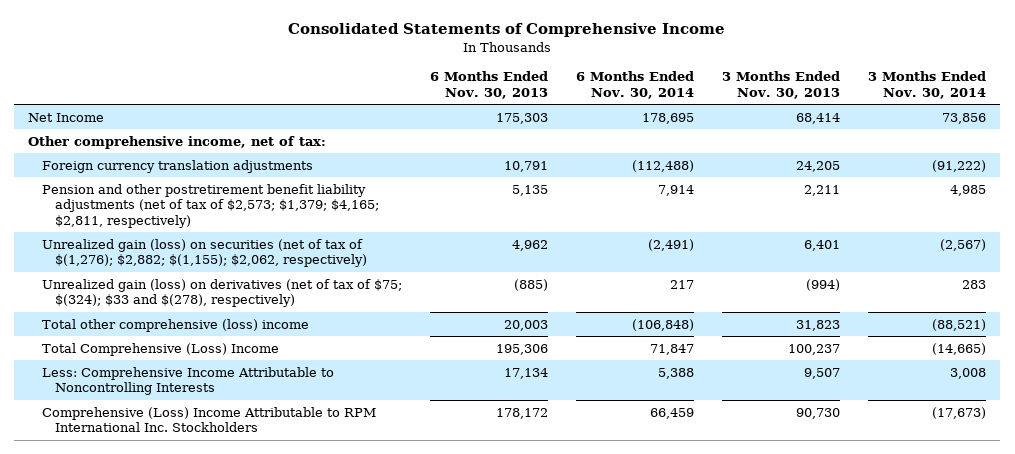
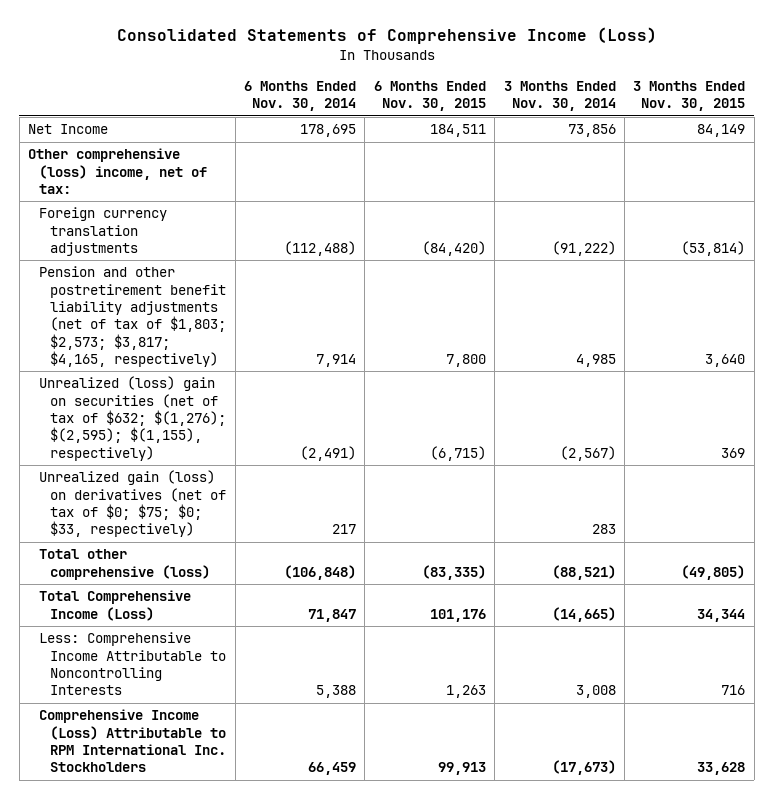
- Consolidated Statements of Comprehensive Income
+ Consolidated Statements of Comprehensive Income (Loss)
- | 6 Months Ended Nov. 30, 2013 | 6 Months Ended Nov. 30, 2014 | 3 Months Ended Nov. 30, 2013 | 3 Months Ended Nov. 30, 2014
+ | 6 Months Ended Nov. 30, 2014 | 6 Months Ended Nov. 30, 2015 | 3 Months Ended Nov. 30, 2014 | 3 Months Ended Nov. 30, 2015
- Other comprehensive income, net of tax:
+ Other comprehensive (loss) income, net of tax:
- Pension and other postretirement benefit liability adjustments (net of tax of $2,573; $1,379; $4,165; $2,811, respectively) | 5,135 | 7,914 | 2,211 | 4,985
- Unrealized gain (loss) on securities (net of tax of $(1,276); $2,882; $(1,155); $2,062, respectively) | 4,962 | (2,491) | 6,401 | (2,567)
- Unrealized gain (loss) on derivatives (net of tax of $75; $(324); $33 and $(278), respectively) | (885) | 217 | (994) | 283
- Total other comprehensive (loss) income | 20,003 | (106,848) | 31,823 | (88,521)
- Total Comprehensive (Loss) Income | 195,306 | 71,847 | 100,237 | (14,665)
+ Pension and other postretirement benefit liability adjustments (net of tax of $1,803; $2,573; $3,817; $4,165, respectively) | 7,914 | 7,800 | 4,985 | 3,640
+ Unrealized (loss) gain on securities (net of tax of $632; $(1,276); $(2,595); $(1,155), respectively) | (2,491) | (6,715) | (2,567) | 369
+ Unrealized gain (loss) on derivatives (net of tax of $0; $75; $0; $33, respectively) | 217 | | 283 |
+ Total other comprehensive (loss) | (106,848) | (83,335) | (88,521) | (49,805)
+ Total Comprehensive Income (Loss) | 71,847 | 101,176 | (14,665) | 34,344
- Comprehensive (Loss) Income Attributable to RPM International Inc. Stockholders | 178,172 | 66,459 | 90,730 | (17,673)
+ Comprehensive Income (Loss) Attributable to RPM International Inc. Stockholders | 66,459 | 99,913 | (17,673) | 33,628

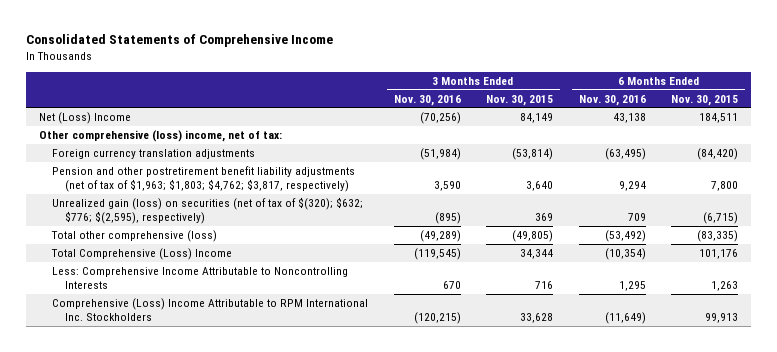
- Consolidated Statements of Comprehensive Income (Loss)
+ Consolidated Statements of Comprehensive Income
- | 6 Months Ended Nov. 30, 2014 | 6 Months Ended Nov. 30, 2015 | 3 Months Ended Nov. 30, 2014 | 3 Months Ended Nov. 30, 2015
+ | 3 Months Ended Nov. 30, 2016 | 3 Months Ended Nov. 30, 2015 | 6 Months Ended Nov. 30, 2016 | 6 Months Ended Nov. 30, 2015
- Net Income | 178,695 | 184,511 | 73,856 | 84,149
+ Net (Loss) Income | (70,256) | 84,149 | 43,138 | 184,511
- Pension and other postretirement benefit liability adjustments (net of tax of $1,803; $2,573; $3,817; $4,165, respectively) | 7,914 | 7,800 | 4,985 | 3,640
- Unrealized (loss) gain on securities (net of tax of $632; $(1,276); $(2,595); $(1,155), respectively) | (2,491) | (6,715) | (2,567) | 369
- Unrealized gain (loss) on derivatives (net of tax of $0; $75; $0; $33, respectively) | 217 | | 283 |
+ Pension and other postretirement benefit liability adjustments (net of tax of $1,963; $1,803; $4,762; $3,817, respectively) | 3,590 | 3,640 | 9,294 | 7,800
+ Unrealized gain (loss) on securities (net of tax of $(320); $632; $776; $(2,595), respectively) | (895) | 369 | 709 | (6,715)
- Total Comprehensive Income (Loss) | 71,847 | 101,176 | (14,665) | 34,344
+ Total Comprehensive (Loss) Income | (119,545) | 34,344 | (10,354) | 101,176
- Comprehensive Income (Loss) Attributable to RPM International Inc. Stockholders | 66,459 | 99,913 | (17,673) | 33,628
+ Comprehensive (Loss) Income Attributable to RPM International Inc. Stockholders | (120,215) | 33,628 | (11,649) | 99,913

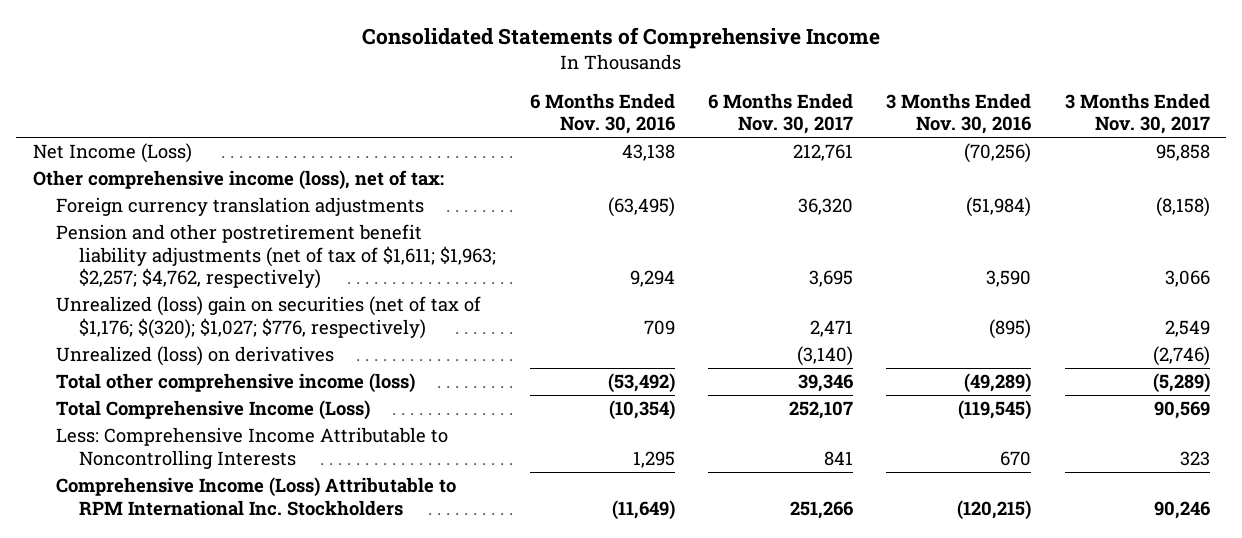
- | 3 Months Ended Nov. 30, 2016 | 3 Months Ended Nov. 30, 2015 | 6 Months Ended Nov. 30, 2016 | 6 Months Ended Nov. 30, 2015
+ | 6 Months Ended Nov. 30, 2016 | 6 Months Ended Nov. 30, 2017 | 3 Months Ended Nov. 30, 2016 | 3 Months Ended Nov. 30, 2017
- Net (Loss) Income | (70,256) | 84,149 | 43,138 | 184,511
- Other comprehensive (loss) income, net of tax:
+ Net Income (Loss) | 43,138 | 212,761 | (70,256) | 95,858
+ Other comprehensive income (loss), net of tax:
- Pension and other postretirement benefit liability adjustments (net of tax of $1,963; $1,803; $4,762; $3,817, respectively) | 3,590 | 3,640 | 9,294 | 7,800
- Unrealized gain (loss) on securities (net of tax of $(320); $632; $776; $(2,595), respectively) | (895) | 369 | 709 | (6,715)
- Total other comprehensive (loss) | (49,289) | (49,805) | (53,492) | (83,335)
- Total Comprehensive (Loss) Income | (119,545) | 34,344 | (10,354) | 101,176
+ Pension and other postretirement benefit liability adjustments (net of tax of $1,611; $1,963; $2,257; $4,762, respectively) | 9,294 | 3,695 | 3,590 | 3,066
+ Unrealized (loss) gain on securities (net of tax of $1,176; $(320); $1,027; $776, respectively) | 709 | 2,471 | (895) | 2,549
+ Unrealized (loss) on derivatives | | (3,140) | | (2,746)
+ Total other comprehensive income (loss) | (53,492) | 39,346 | (49,289) | (5,289)
+ Total Comprehensive Income (Loss) | (10,354) | 252,107 | (119,545) | 90,569
- Comprehensive (Loss) Income Attributable to RPM International Inc. Stockholders | (120,215) | 33,628 | (11,649) | 99,913
+ Comprehensive Income (Loss) Attributable to RPM International Inc. Stockholders | (11,649) | 251,266 | (120,215) | 90,246

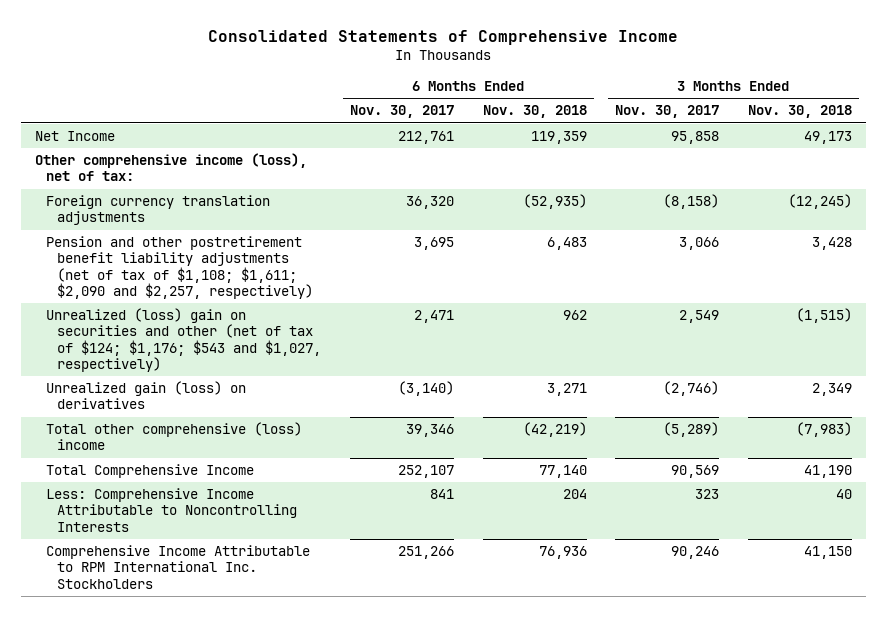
- | 6 Months Ended Nov. 30, 2016 | 6 Months Ended Nov. 30, 2017 | 3 Months Ended Nov. 30, 2016 | 3 Months Ended Nov. 30, 2017
+ | 6 Months Ended Nov. 30, 2017 | 6 Months Ended Nov. 30, 2018 | 3 Months Ended Nov. 30, 2017 | 3 Months Ended Nov. 30, 2018
- Net Income (Loss) | 43,138 | 212,761 | (70,256) | 95,858
+ Net Income | 212,761 | 119,359 | 95,858 | 49,173
- Pension and other postretirement benefit liability adjustments (net of tax of $1,611; $1,963; $2,257; $4,762, respectively) | 9,294 | 3,695 | 3,590 | 3,066
- Unrealized (loss) gain on securities (net of tax of $1,176; $(320); $1,027; $776, respectively) | 709 | 2,471 | (895) | 2,549
- Unrealized (loss) on derivatives | | (3,140) | | (2,746)
- Total other comprehensive income (loss) | (53,492) | 39,346 | (49,289) | (5,289)
- Total Comprehensive Income (Loss) | (10,354) | 252,107 | (119,545) | 90,569
+ Pension and other postretirement benefit liability adjustments (net of tax of $1,108; $1,611; $2,090 and $2,257, respectively) | 3,695 | 6,483 | 3,066 | 3,428
+ Unrealized (loss) gain on securities and other (net of tax of $124; $1,176; $543 and $1,027, respectively) | 2,471 | 962 | 2,549 | (1,515)
+ Unrealized gain (loss) on derivatives | (3,140) | 3,271 | (2,746) | 2,349
+ Total other comprehensive (loss) income | 39,346 | (42,219) | (5,289) | (7,983)
+ Total Comprehensive Income | 252,107 | 77,140 | 90,569 | 41,190
- Comprehensive Income (Loss) Attributable to RPM International Inc. Stockholders | (11,649) | 251,266 | (120,215) | 90,246
+ Comprehensive Income Attributable to RPM International Inc. Stockholders | 251,266 | 76,936 | 90,246 | 41,150

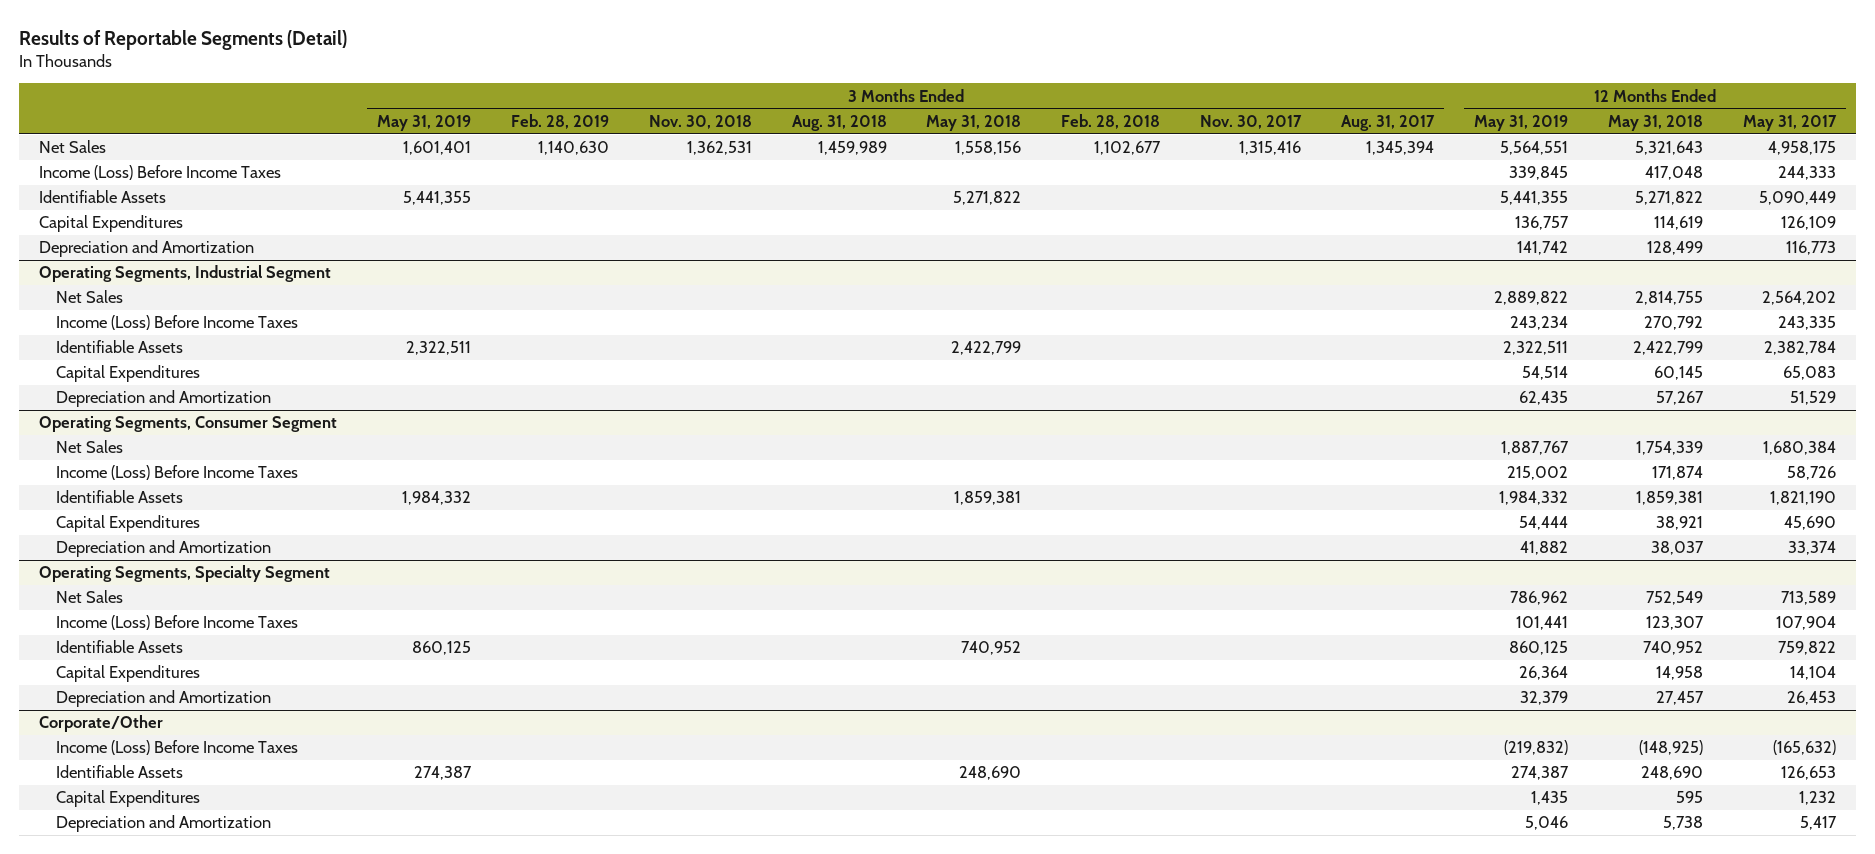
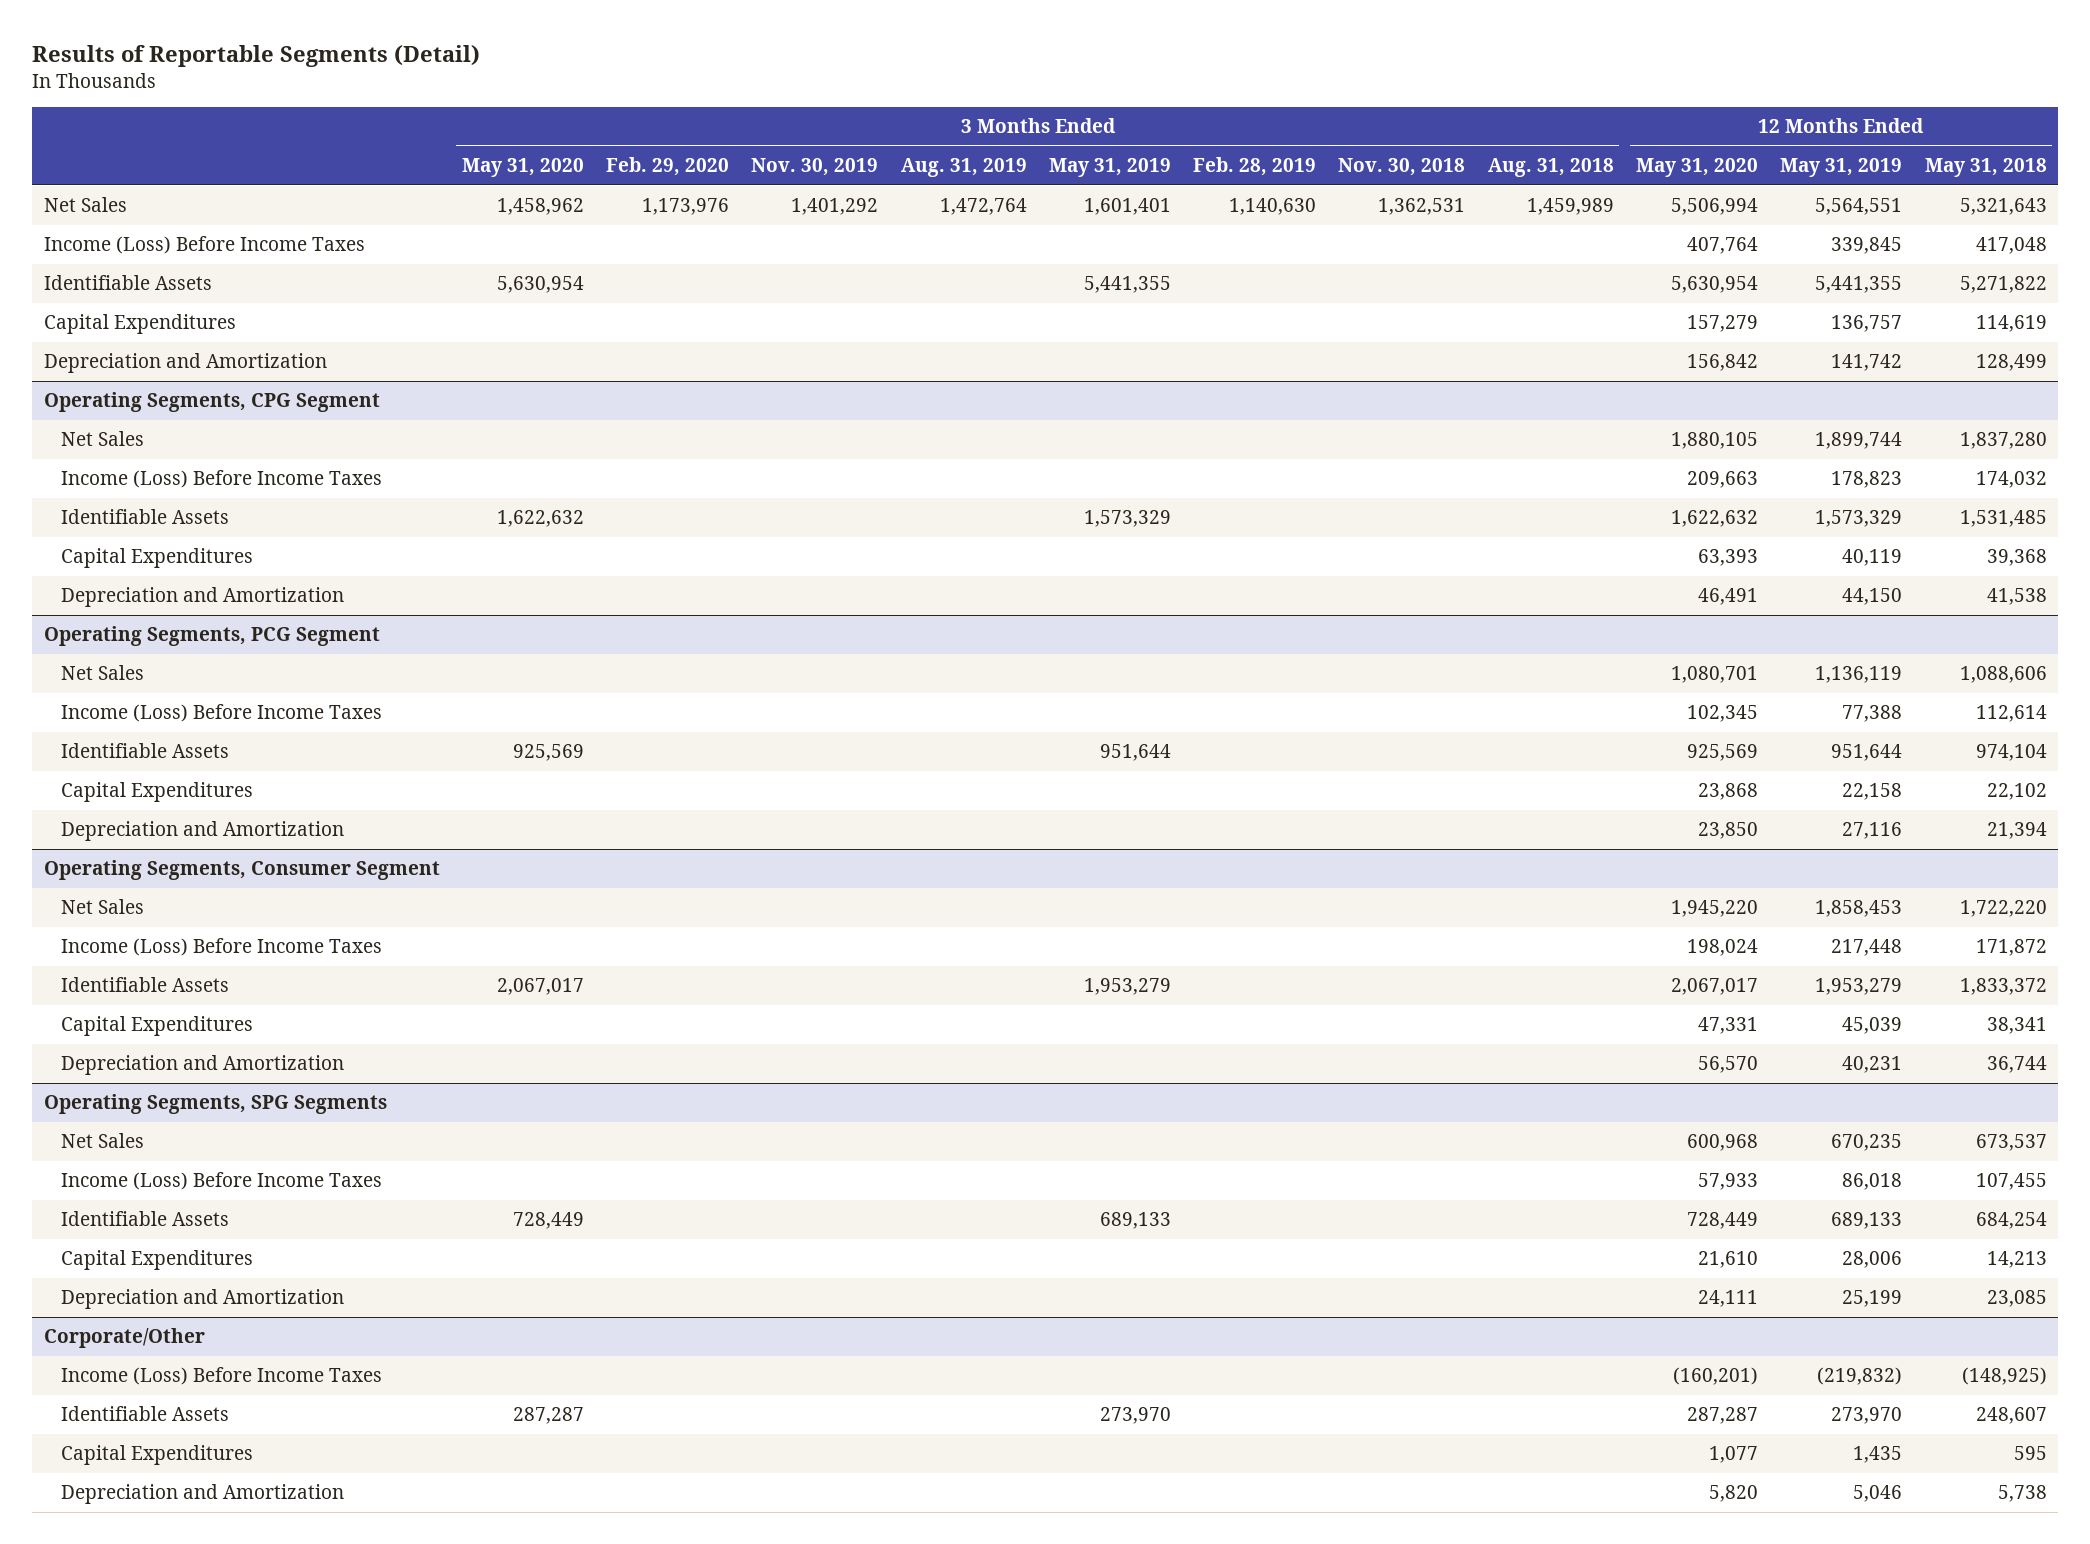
- | 3 Months Ended May 31, 2019 | 3 Months Ended Feb. 28, 2019 | 3 Months Ended Nov. 30, 2018 | 3 Months Ended Aug. 31, 2018 | 3 Months Ended May 31, 2018 | 3 Months Ended Feb. 28, 2018 | 3 Months Ended Nov. 30, 2017 | 3 Months Ended Aug. 31, 2017 | 12 Months Ended May 31, 2019 | 12 Months Ended May 31, 2018 | 12 Months Ended May 31, 2017
+ | 3 Months Ended May 31, 2020 | 3 Months Ended Feb. 29, 2020 | 3 Months Ended Nov. 30, 2019 | 3 Months Ended Aug. 31, 2019 | 3 Months Ended May 31, 2019 | 3 Months Ended Feb. 28, 2019 | 3 Months Ended Nov. 30, 2018 | 3 Months Ended Aug. 31, 2018 | 12 Months Ended May 31, 2020 | 12 Months Ended May 31, 2019 | 12 Months Ended May 31, 2018
- Operating Segments, Industrial Segment
- Net Sales | | | | | | | | | 2,889,822 | 2,814,755 | 2,564,202
- Income (Loss) Before Income Taxes | | | | | | | | | 243,234 | 270,792 | 243,335
- Identifiable Assets | 2,322,511 | | | | 2,422,799 | | | | 2,322,511 | 2,422,799 | 2,382,784
- Capital Expenditures | | | | | | | | | 54,514 | 60,145 | 65,083
- Depreciation and Amortization | | | | | | | | | 62,435 | 57,267 | 51,529
+ Operating Segments, CPG Segment
+ Net Sales | | | | | | | | | 1,880,105 | 1,899,744 | 1,837,280
+ Income (Loss) Before Income Taxes | | | | | | | | | 209,663 | 178,823 | 174,032
+ Identifiable Assets | 1,622,632 | | | | 1,573,329 | | | | 1,622,632 | 1,573,329 | 1,531,485
+ Capital Expenditures | | | | | | | | | 63,393 | 40,119 | 39,368
+ Depreciation and Amortization | | | | | | | | | 46,491 | 44,150 | 41,538
+ Operating Segments, PCG Segment
+ Net Sales | | | | | | | | | 1,080,701 | 1,136,119 | 1,088,606
+ Income (Loss) Before Income Taxes | | | | | | | | | 102,345 | 77,388 | 112,614
+ Identifiable Assets | 925,569 | | | | 951,644 | | | | 925,569 | 951,644 | 974,104
+ Capital Expenditures | | | | | | | | | 23,868 | 22,158 | 22,102
+ Depreciation and Amortization | | | | | | | | | 23,850 | 27,116 | 21,394
@ Operating Segments, Consumer Segment
- Net Sales | | | | | | | | | 1,887,767 | 1,754,339 | 1,680,384
- Income (Loss) Before Income Taxes | | | | | | | | | 215,002 | 171,874 | 58,726
- Identifiable Assets | 1,984,332 | | | | 1,859,381 | | | | 1,984,332 | 1,859,381 | 1,821,190
- Capital Expenditures | | | | | | | | | 54,444 | 38,921 | 45,690
- Depreciation and Amortization | | | | | | | | | 41,882 | 38,037 | 33,374
- Operating Segments, Specialty Segment
- Net Sales | | | | | | | | | 786,962 | 752,549 | 713,589
- Income (Loss) Before Income Taxes | | | | | | | | | 101,441 | 123,307 | 107,904
- Identifiable Assets | 860,125 | | | | 740,952 | | | | 860,125 | 740,952 | 759,822
- Capital Expenditures | | | | | | | | | 26,364 | 14,958 | 14,104
- Depreciation and Amortization | | | | | | | | | 32,379 | 27,457 | 26,453
@ Operating Segments, Consumer Segment
+ Net Sales | | | | | | | | | 1,945,220 | 1,858,453 | 1,722,220
+ Income (Loss) Before Income Taxes | | | | | | | | | 198,024 | 217,448 | 171,872
+ Identifiable Assets | 2,067,017 | | | | 1,953,279 | | | | 2,067,017 | 1,953,279 | 1,833,372
+ Capital Expenditures | | | | | | | | | 47,331 | 45,039 | 38,341
+ Depreciation and Amortization | | | | | | | | | 56,570 | 40,231 | 36,744
+ Operating Segments, SPG Segments
+ Net Sales | | | | | | | | | 600,968 | 670,235 | 673,537
+ Income (Loss) Before Income Taxes | | | | | | | | | 57,933 | 86,018 | 107,455
+ Identifiable Assets | 728,449 | | | | 689,133 | | | | 728,449 | 689,133 | 684,254
+ Capital Expenditures | | | | | | | | | 21,610 | 28,006 | 14,213
+ Depreciation and Amortization | | | | | | | | | 24,111 | 25,199 | 23,085
@ Corporate/Other
- Identifiable Assets | 274,387 | | | | 248,690 | | | | 274,387 | 248,690 | 126,653
+ Identifiable Assets | 287,287 | | | | 273,970 | | | | 287,287 | 273,970 | 248,607

